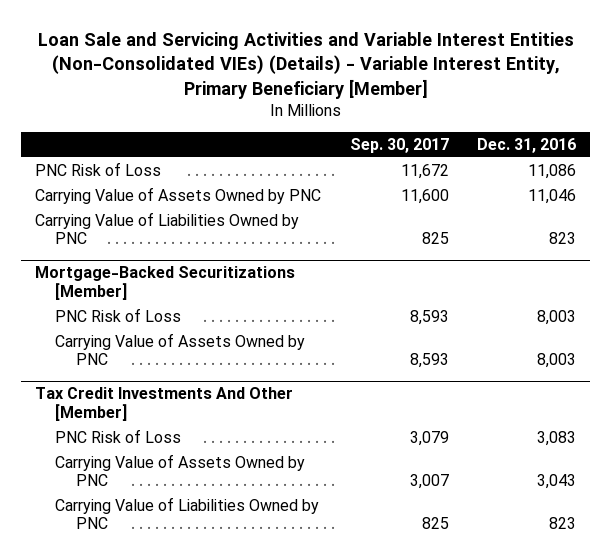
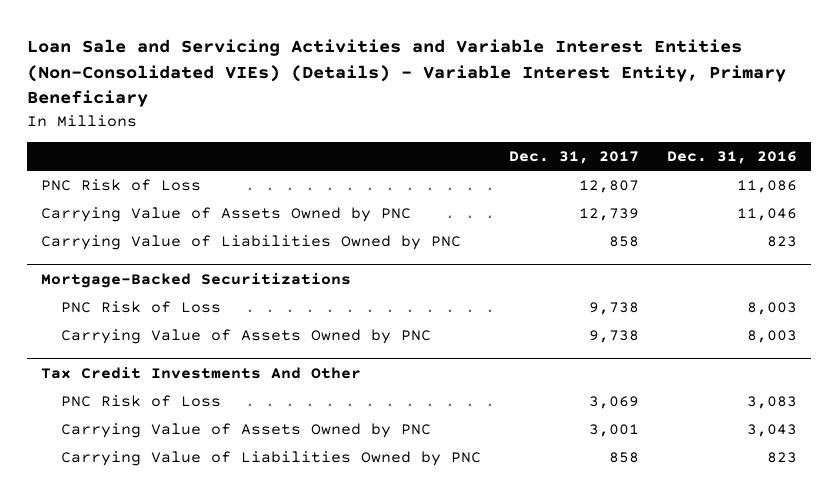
- Loan Sale and Servicing Activities and Variable Interest Entities (Non-Consolidated VIEs) (Details) - Variable Interest Entity, Primary Beneficiary [Member]
+ Loan Sale and Servicing Activities and Variable Interest Entities (Non-Consolidated VIEs) (Details) - Variable Interest Entity, Primary Beneficiary
- | Sep. 30, 2017 | Dec. 31, 2016
+ | Dec. 31, 2017 | Dec. 31, 2016
- Mortgage-Backed Securitizations [Member]
+ Mortgage-Backed Securitizations
- Tax Credit Investments And Other [Member]
+ Tax Credit Investments And Other

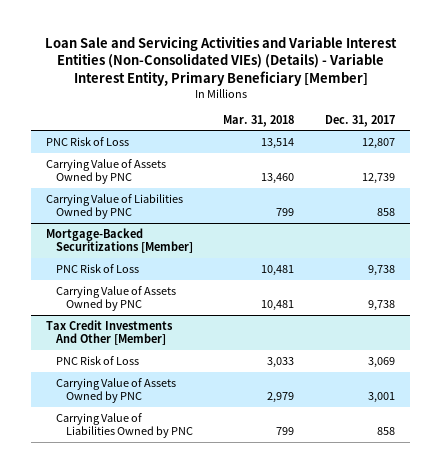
- Loan Sale and Servicing Activities and Variable Interest Entities (Non-Consolidated VIEs) (Details) - Variable Interest Entity, Primary Beneficiary
+ Loan Sale and Servicing Activities and Variable Interest Entities (Non-Consolidated VIEs) (Details) - Variable Interest Entity, Primary Beneficiary [Member]
- | Dec. 31, 2017 | Dec. 31, 2016
+ | Mar. 31, 2018 | Dec. 31, 2017
- Mortgage-Backed Securitizations
+ Mortgage-Backed Securitizations [Member]
- Tax Credit Investments And Other
+ Tax Credit Investments And Other [Member]

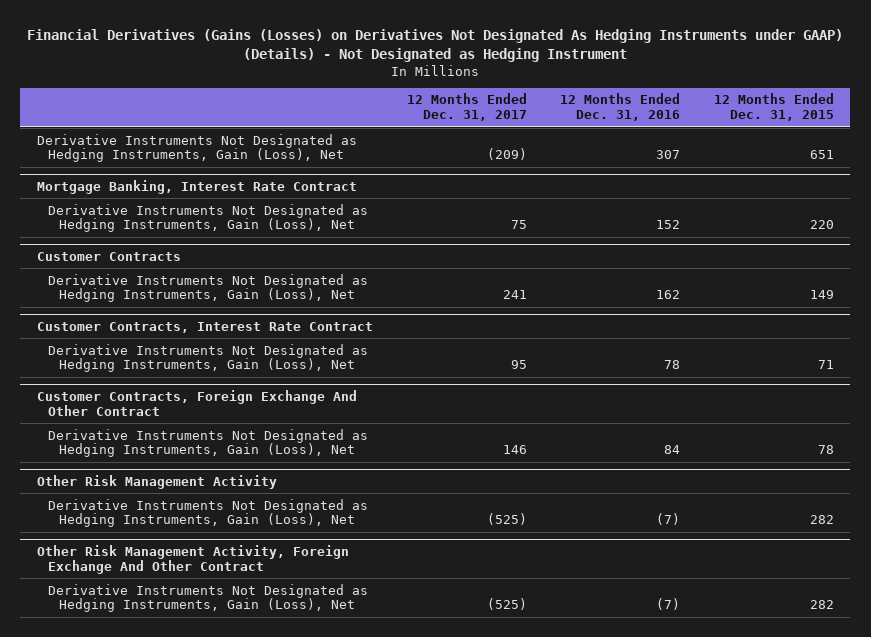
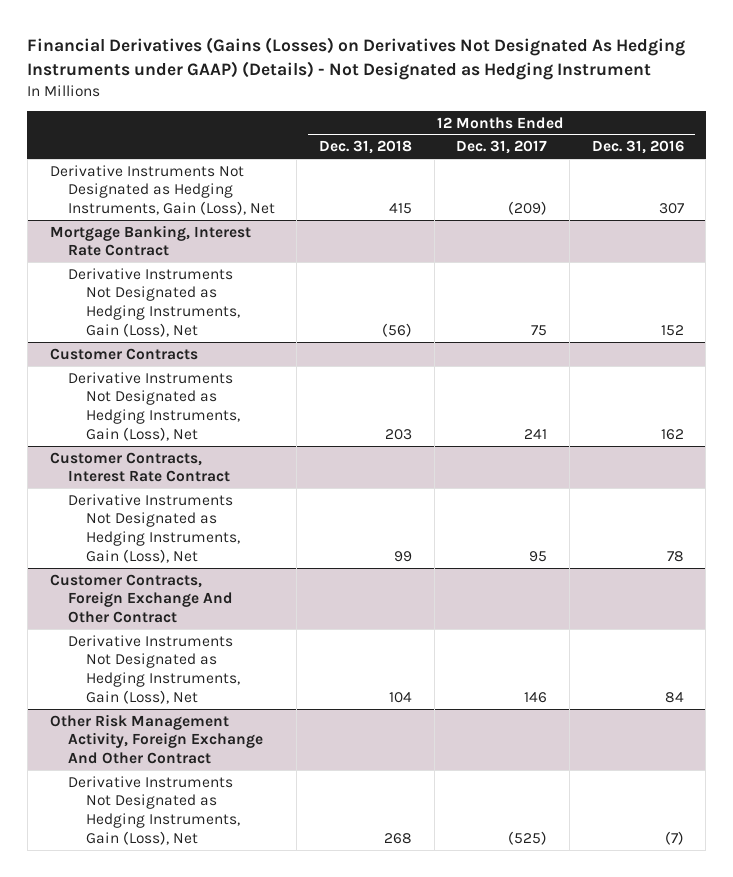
- | 12 Months Ended Dec. 31, 2017 | 12 Months Ended Dec. 31, 2016 | 12 Months Ended Dec. 31, 2015
+ | 12 Months Ended Dec. 31, 2018 | 12 Months Ended Dec. 31, 2017 | 12 Months Ended Dec. 31, 2016
- Other Risk Management Activity
- Derivative Instruments Not Designated as Hedging Instruments, Gain (Loss), Net | (525) | (7) | 282

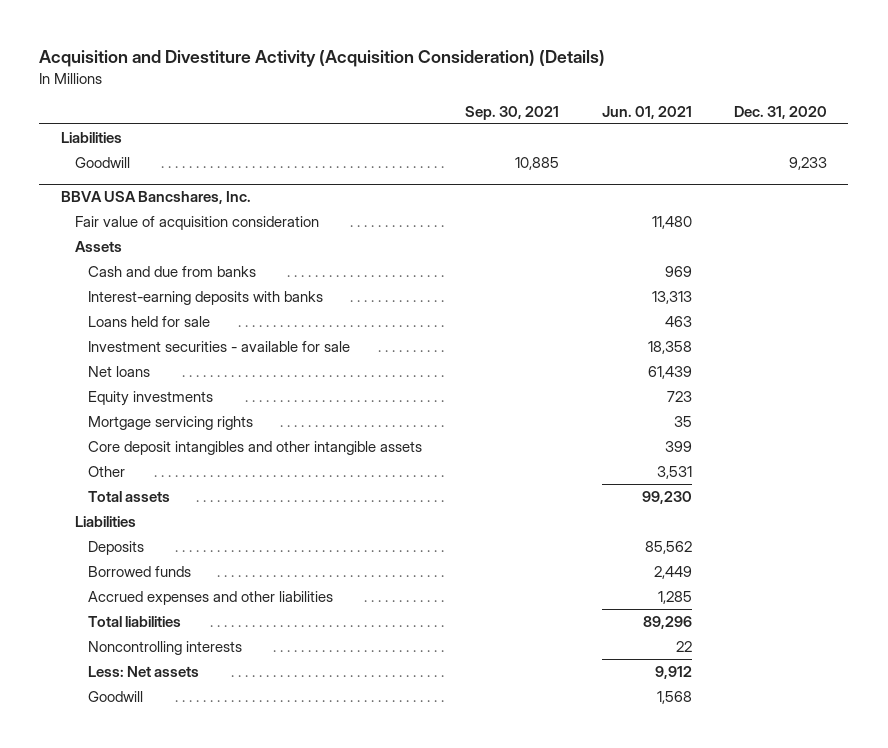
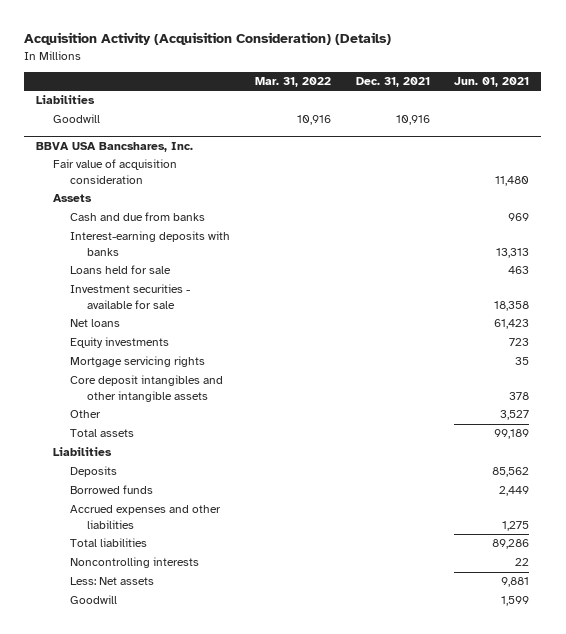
- Acquisition and Divestiture Activity (Acquisition Consideration) (Details)
+ Acquisition Activity (Acquisition Consideration) (Details)
- | Sep. 30, 2021 | Jun. 01, 2021 | Dec. 31, 2020
+ | Mar. 31, 2022 | Dec. 31, 2021 | Jun. 01, 2021
@ BBVA USA Bancshares, Inc.
- Net loans | | 61,439 |
+ Net loans | | | 61,423
- Core deposit intangibles and other intangible assets | | 399 |
- Other | | 3,531 |
- Total assets | | 99,230 |
+ Core deposit intangibles and other intangible assets | | | 378
+ Other | | | 3,527
+ Total assets | | | 99,189
- Accrued expenses and other liabilities | | 1,285 |
- Total liabilities | | 89,296 |
+ Accrued expenses and other liabilities | | | 1,275
+ Total liabilities | | | 89,286
- Less: Net assets | | 9,912 |
- Goodwill | | 1,568 |
+ Less: Net assets | | | 9,881
+ Goodwill | | | 1,599

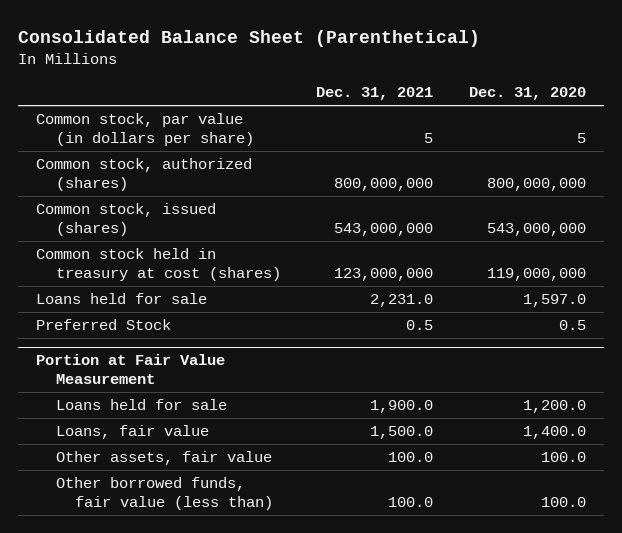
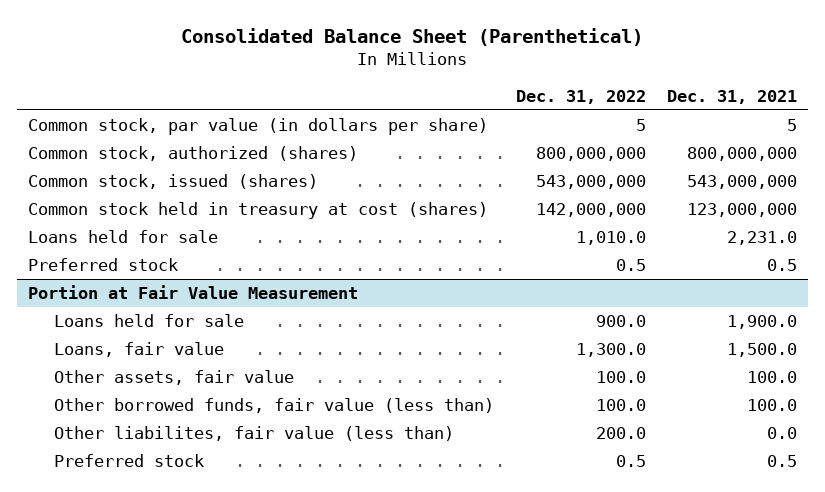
- | Dec. 31, 2021 | Dec. 31, 2020
+ | Dec. 31, 2022 | Dec. 31, 2021
- Preferred Stock | 0.5 | 0.5
+ Preferred stock | 0.5 | 0.5
@ Portion at Fair Value Measurement
+ Other liabilites, fair value (less than) | 200.0 | 0.0
+ Preferred stock | 0.5 | 0.5

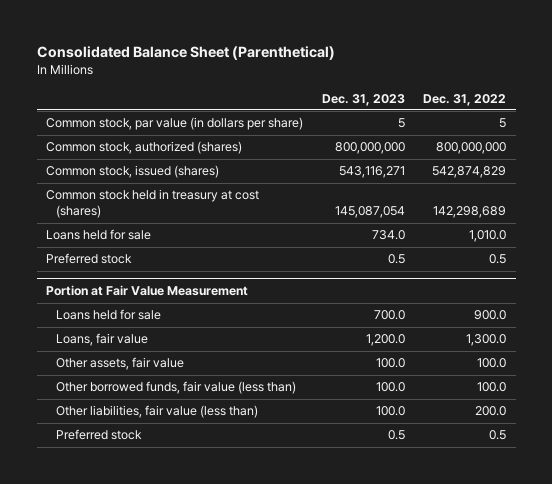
- | Dec. 31, 2022 | Dec. 31, 2021
+ | Dec. 31, 2023 | Dec. 31, 2022
- Common stock, issued (shares) | 543,000,000 | 543,000,000
- Common stock held in treasury at cost (shares) | 142,000,000 | 123,000,000
+ Common stock, issued (shares) | 543,116,271 | 542,874,829
+ Common stock held in treasury at cost (shares) | 145,087,054 | 142,298,689
@ Portion at Fair Value Measurement
- Other liabilites, fair value (less than) | 200.0 | 0.0
+ Other liabilities, fair value (less than) | 100.0 | 200.0

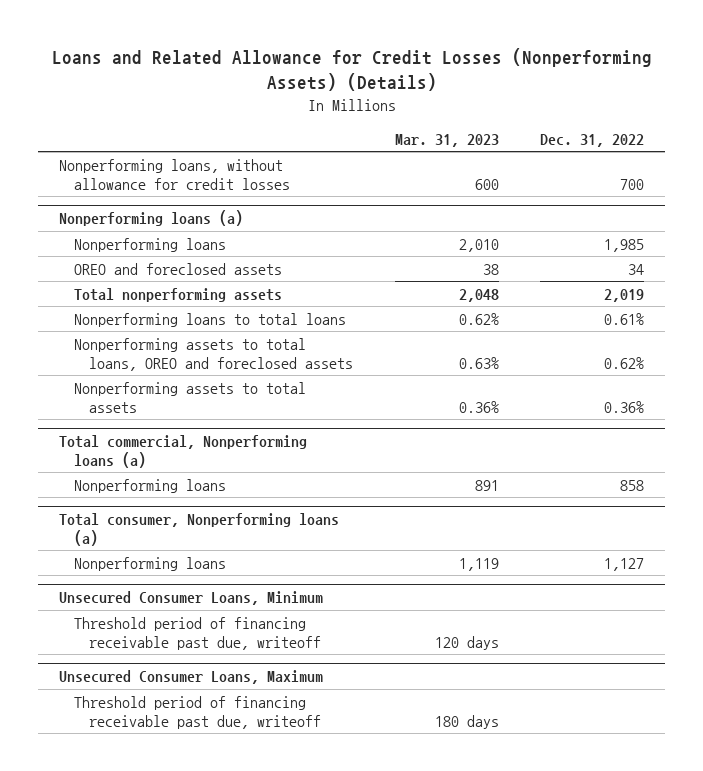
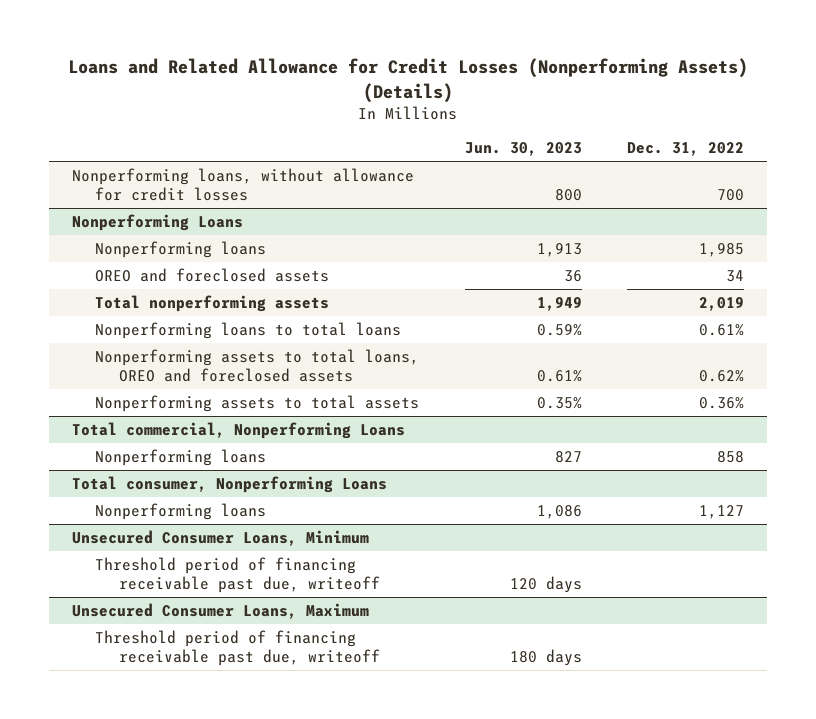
- | Mar. 31, 2023 | Dec. 31, 2022
+ | Jun. 30, 2023 | Dec. 31, 2022
- Nonperforming loans (a)
+ Nonperforming Loans
- Total commercial, Nonperforming loans (a)
+ Total commercial, Nonperforming Loans
- Total consumer, Nonperforming loans (a)
+ Total consumer, Nonperforming Loans

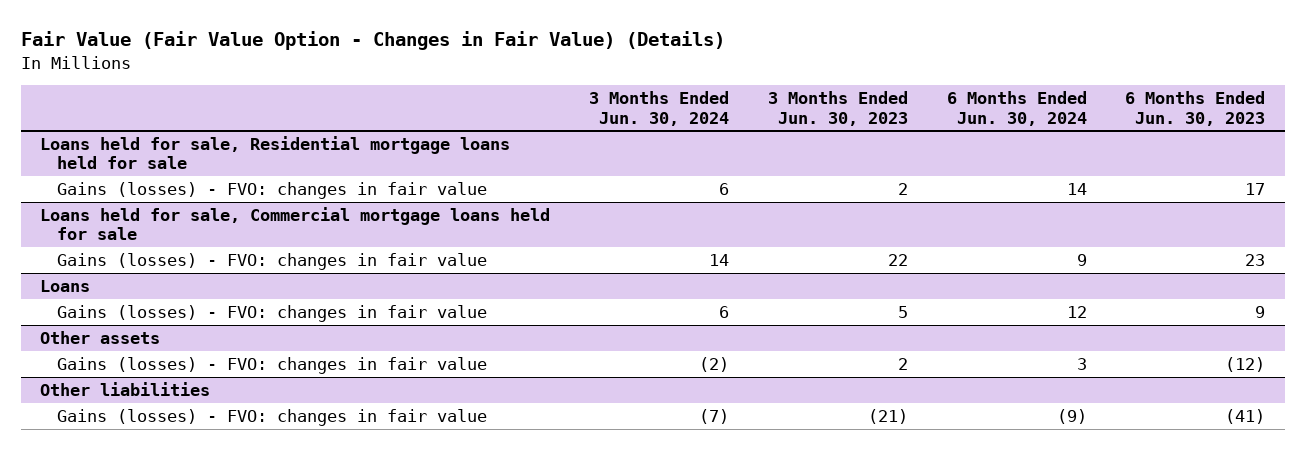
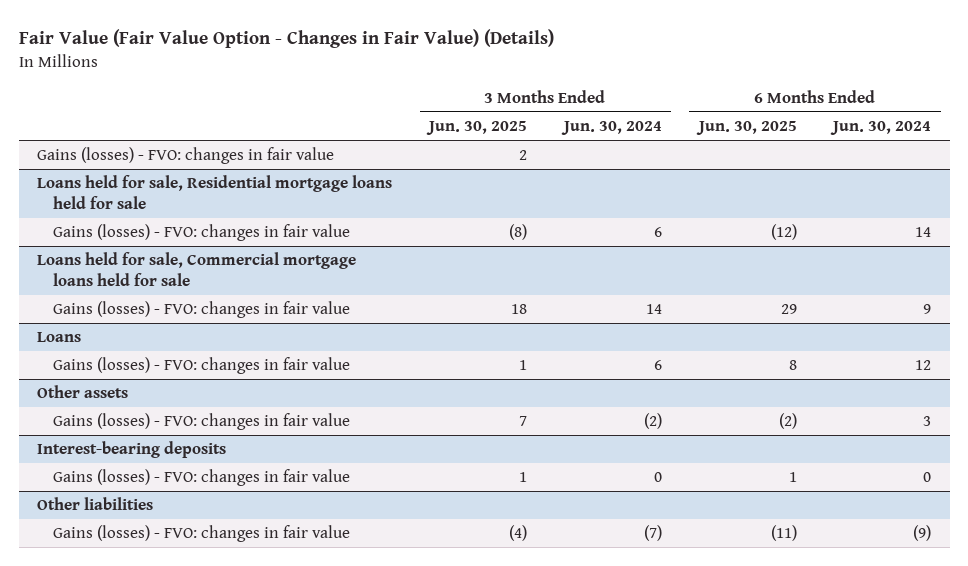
- | 3 Months Ended Jun. 30, 2024 | 3 Months Ended Jun. 30, 2023 | 6 Months Ended Jun. 30, 2024 | 6 Months Ended Jun. 30, 2023
+ | 3 Months Ended Jun. 30, 2025 | 3 Months Ended Jun. 30, 2024 | 6 Months Ended Jun. 30, 2025 | 6 Months Ended Jun. 30, 2024
+ Gains (losses) - FVO: changes in fair value | 2 | | |
+ Interest-bearing deposits
+ Gains (losses) - FVO: changes in fair value | 1 | 0 | 1 | 0

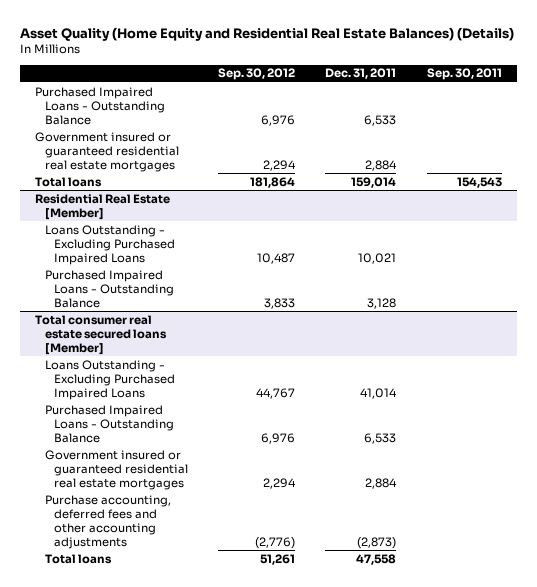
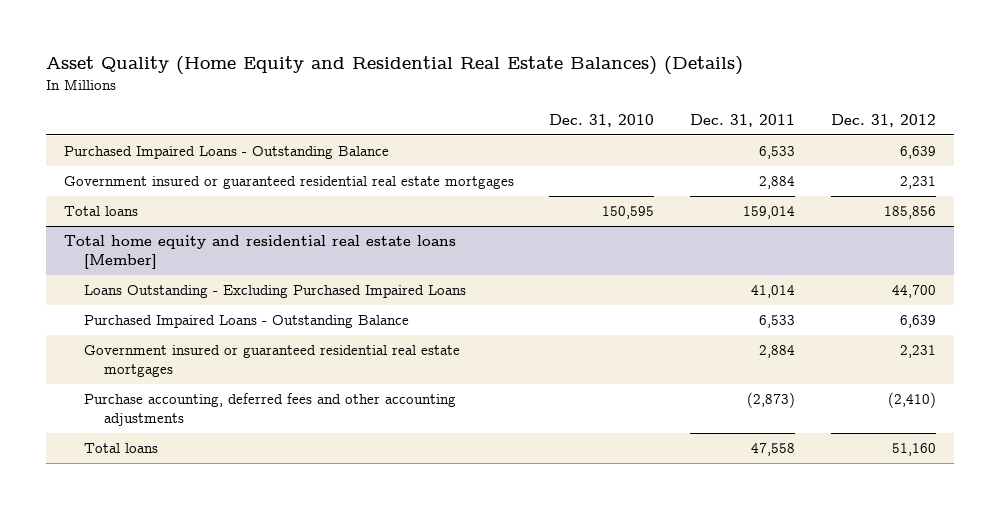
- | Sep. 30, 2012 | Dec. 31, 2011 | Sep. 30, 2011
+ | Dec. 31, 2010 | Dec. 31, 2011 | Dec. 31, 2012
- Residential Real Estate [Member]
- Loans Outstanding - Excluding Purchased Impaired Loans | 10,487 | 10,021 |
- Purchased Impaired Loans - Outstanding Balance | 3,833 | 3,128 |
- Total consumer real estate secured loans [Member]
+ Total home equity and residential real estate loans [Member]

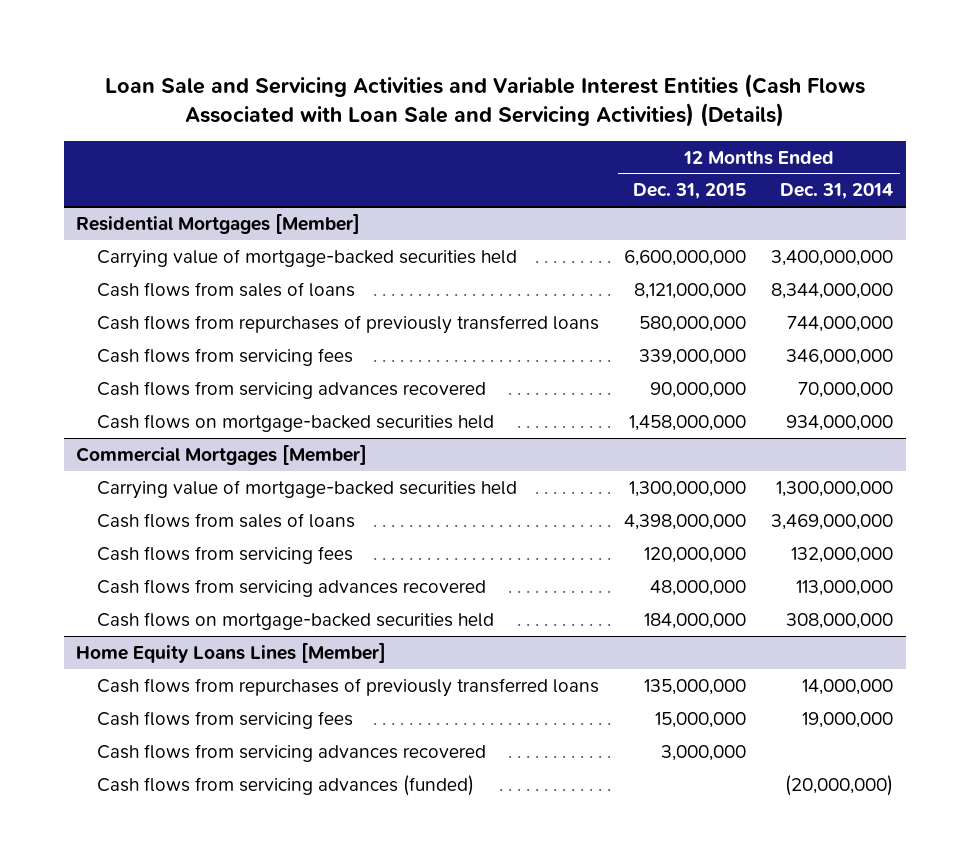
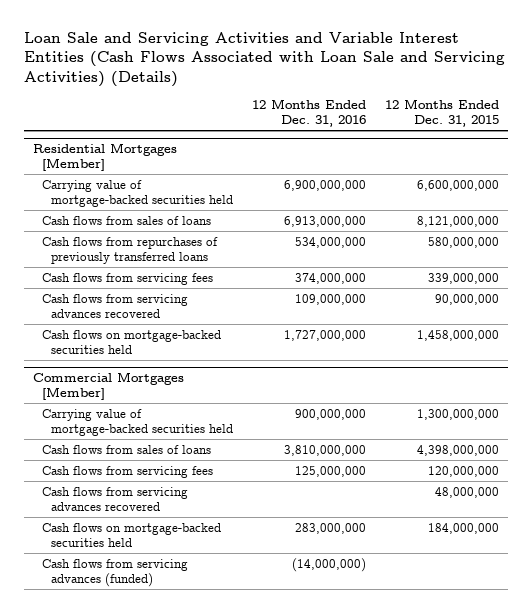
- | 12 Months Ended Dec. 31, 2015 | 12 Months Ended Dec. 31, 2014
+ | 12 Months Ended Dec. 31, 2016 | 12 Months Ended Dec. 31, 2015
- Home Equity Loans Lines [Member]
- Cash flows from repurchases of previously transferred loans | 135,000,000 | 14,000,000
- Cash flows from servicing fees | 15,000,000 | 19,000,000
- Cash flows from servicing advances recovered | 3,000,000 |

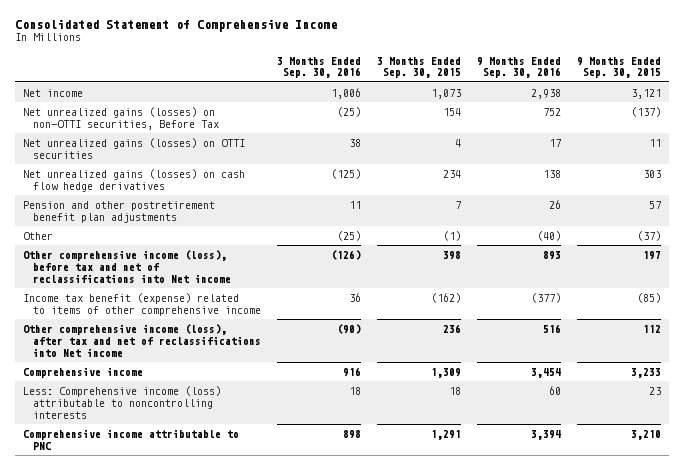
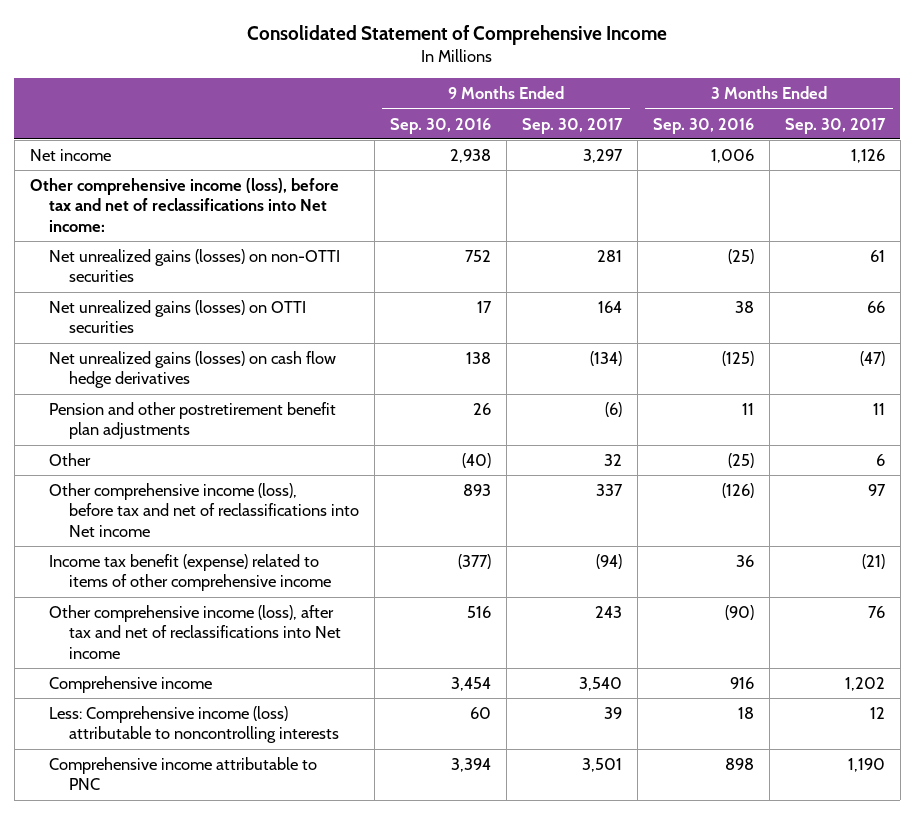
- | 3 Months Ended Sep. 30, 2016 | 3 Months Ended Sep. 30, 2015 | 9 Months Ended Sep. 30, 2016 | 9 Months Ended Sep. 30, 2015
+ | 9 Months Ended Sep. 30, 2016 | 9 Months Ended Sep. 30, 2017 | 3 Months Ended Sep. 30, 2016 | 3 Months Ended Sep. 30, 2017
- Net unrealized gains (losses) on non-OTTI securities, Before Tax | (25) | 154 | 752 | (137)
+ Other comprehensive income (loss), before tax and net of reclassifications into Net income:
+ Net unrealized gains (losses) on non-OTTI securities | 752 | 281 | (25) | 61

